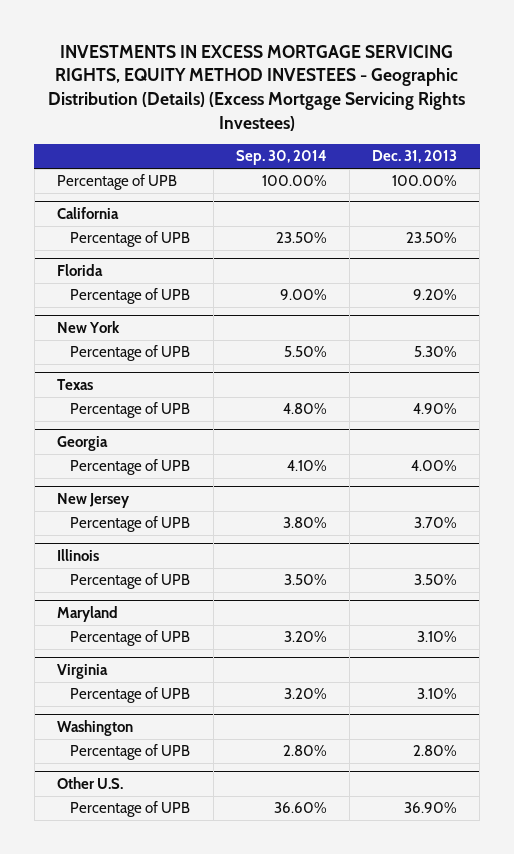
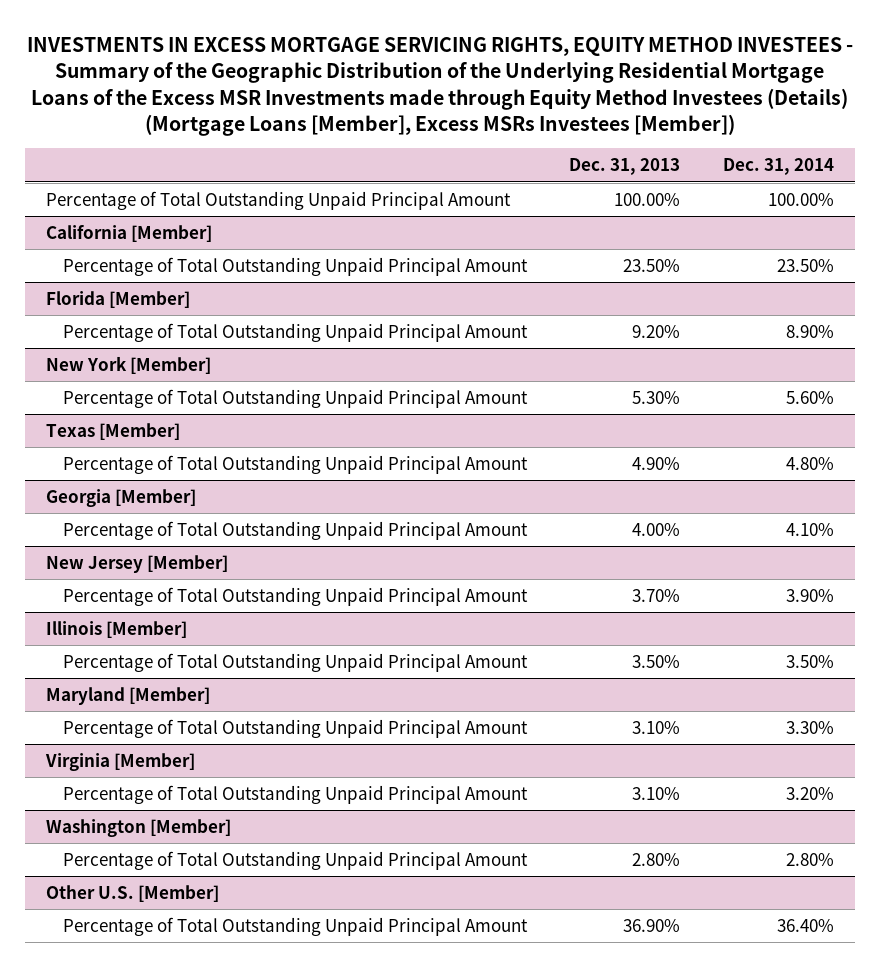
- INVESTMENTS IN EXCESS MORTGAGE SERVICING RIGHTS, EQUITY METHOD INVESTEES - Geographic Distribution (Details) (Excess Mortgage Servicing Rights Investees)
+ INVESTMENTS IN EXCESS MORTGAGE SERVICING RIGHTS, EQUITY METHOD INVESTEES - Summary of the Geographic Distribution of the Underlying Residential Mortgage Loans of the Excess MSR Investments made through Equity Method Investees (Details) (Mortgage Loans [Member], Excess MSRs Investees [Member])
- | Sep. 30, 2014 | Dec. 31, 2013
+ | Dec. 31, 2013 | Dec. 31, 2014
- Percentage of UPB | 100.00% | 100.00%
- California
- Percentage of UPB | 23.50% | 23.50%
- Florida
- Percentage of UPB | 9.00% | 9.20%
- New York
- Percentage of UPB | 5.50% | 5.30%
- Texas
- Percentage of UPB | 4.80% | 4.90%
- Georgia
- Percentage of UPB | 4.10% | 4.00%
- New Jersey
- Percentage of UPB | 3.80% | 3.70%
- Illinois
- Percentage of UPB | 3.50% | 3.50%
- Maryland
- Percentage of UPB | 3.20% | 3.10%
- Virginia
- Percentage of UPB | 3.20% | 3.10%
- Washington
- Percentage of UPB | 2.80% | 2.80%
- Other U.S.
- Percentage of UPB | 36.60% | 36.90%
+ Percentage of Total Outstanding Unpaid Principal Amount | 100.00% | 100.00%
+ California [Member]
+ Percentage of Total Outstanding Unpaid Principal Amount | 23.50% | 23.50%
+ Florida [Member]
+ Percentage of Total Outstanding Unpaid Principal Amount | 9.20% | 8.90%
+ New York [Member]
+ Percentage of Total Outstanding Unpaid Principal Amount | 5.30% | 5.60%
+ Texas [Member]
+ Percentage of Total Outstanding Unpaid Principal Amount | 4.90% | 4.80%
+ Georgia [Member]
+ Percentage of Total Outstanding Unpaid Principal Amount | 4.00% | 4.10%
+ New Jersey [Member]
+ Percentage of Total Outstanding Unpaid Principal Amount | 3.70% | 3.90%
+ Illinois [Member]
+ Percentage of Total Outstanding Unpaid Principal Amount | 3.50% | 3.50%
+ Maryland [Member]
+ Percentage of Total Outstanding Unpaid Principal Amount | 3.10% | 3.30%
+ Virginia [Member]
+ Percentage of Total Outstanding Unpaid Principal Amount | 3.10% | 3.20%
+ Washington [Member]
+ Percentage of Total Outstanding Unpaid Principal Amount | 2.80% | 2.80%
+ Other U.S. [Member]
+ Percentage of Total Outstanding Unpaid Principal Amount | 36.90% | 36.40%

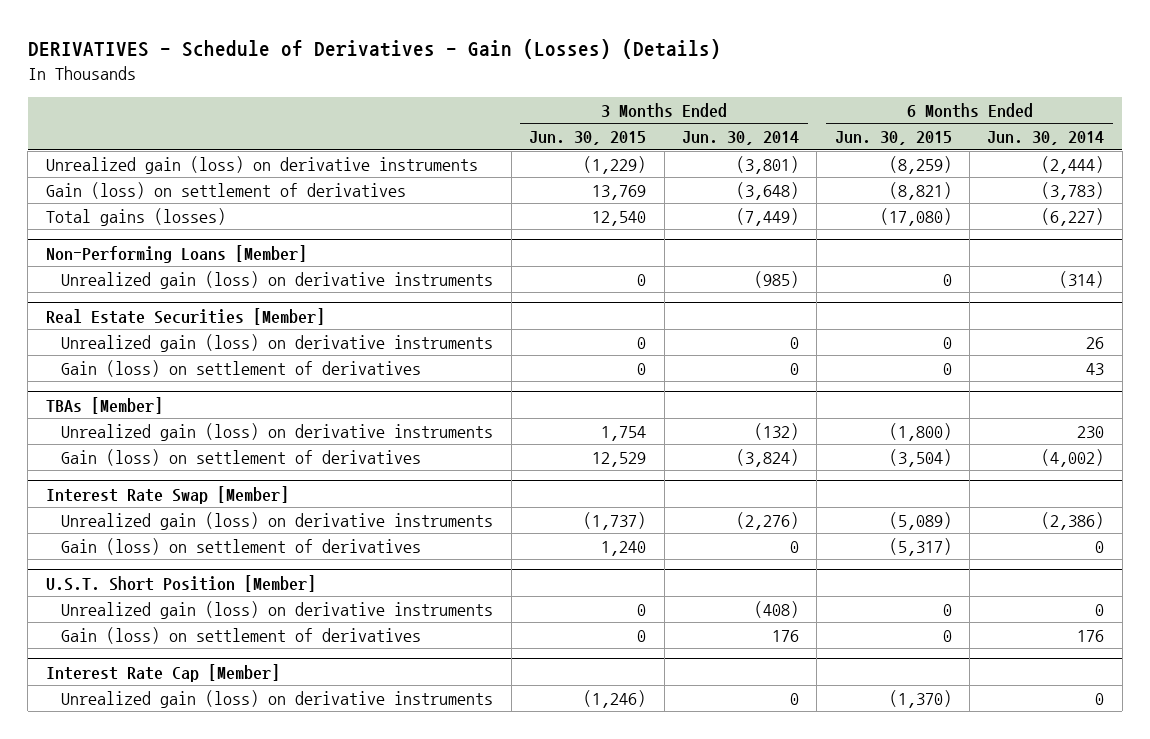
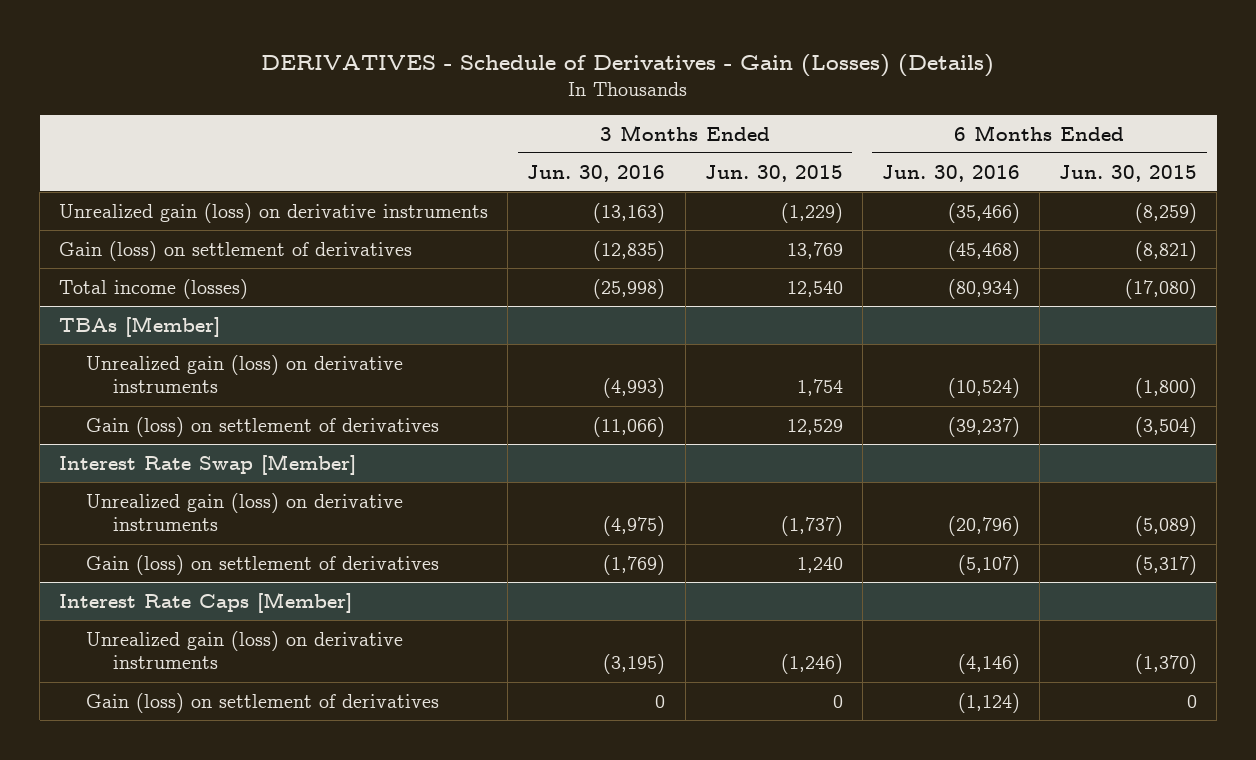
- | 3 Months Ended Jun. 30, 2015 | 3 Months Ended Jun. 30, 2014 | 6 Months Ended Jun. 30, 2015 | 6 Months Ended Jun. 30, 2014
+ | 3 Months Ended Jun. 30, 2016 | 3 Months Ended Jun. 30, 2015 | 6 Months Ended Jun. 30, 2016 | 6 Months Ended Jun. 30, 2015
- Total gains (losses) | 12,540 | (7,449) | (17,080) | (6,227)
- Non-Performing Loans [Member]
- Unrealized gain (loss) on derivative instruments | 0 | (985) | 0 | (314)
- Real Estate Securities [Member]
- Unrealized gain (loss) on derivative instruments | 0 | 0 | 0 | 26
- Gain (loss) on settlement of derivatives | 0 | 0 | 0 | 43
+ Total income (losses) | (25,998) | 12,540 | (80,934) | (17,080)
- U.S.T. Short Position [Member]
- Unrealized gain (loss) on derivative instruments | 0 | (408) | 0 | 0
- Gain (loss) on settlement of derivatives | 0 | 176 | 0 | 176
- Interest Rate Cap [Member]
+ Interest Rate Caps [Member]
+ Gain (loss) on settlement of derivatives | 0 | 0 | (1,124) | 0

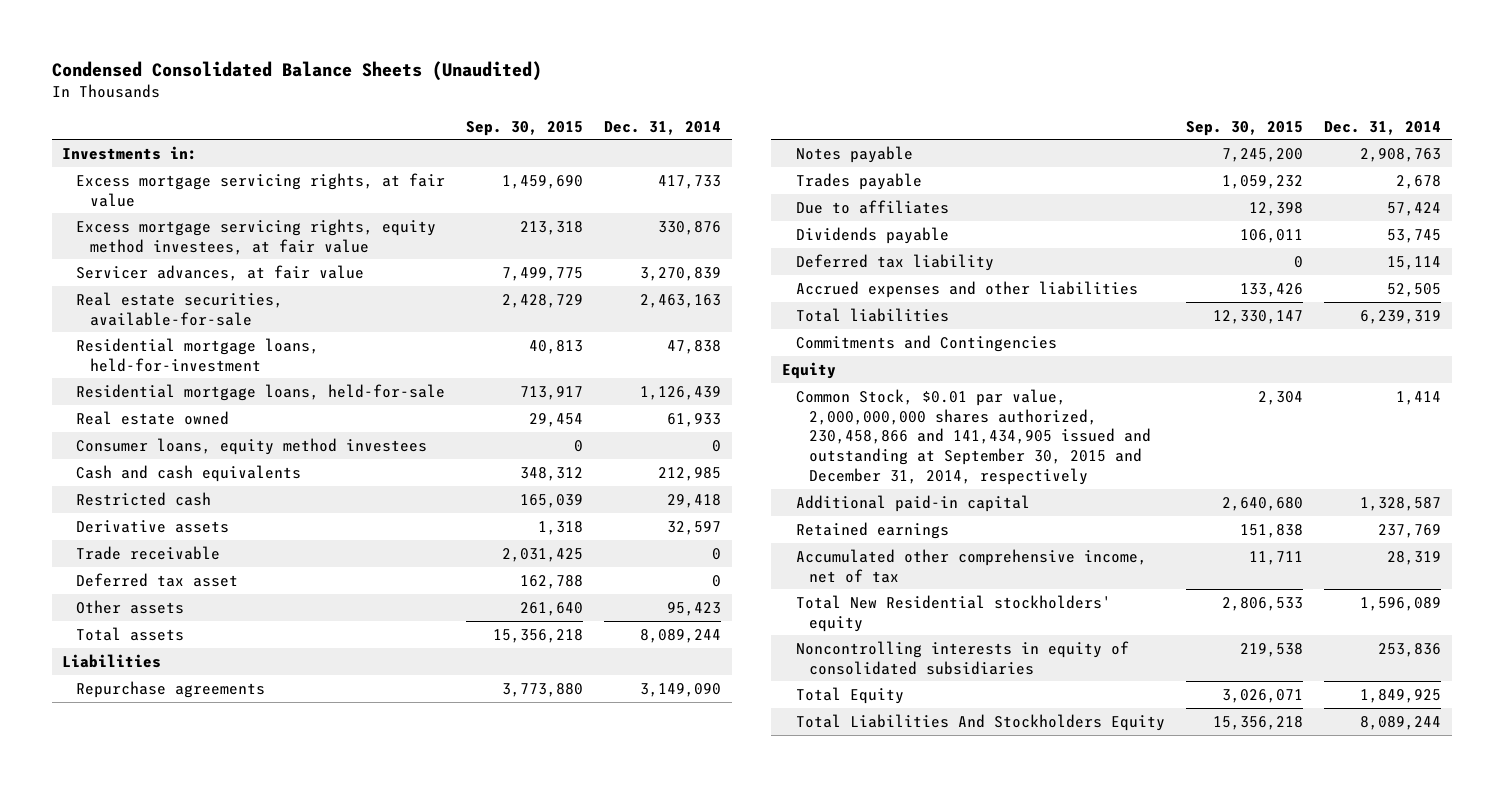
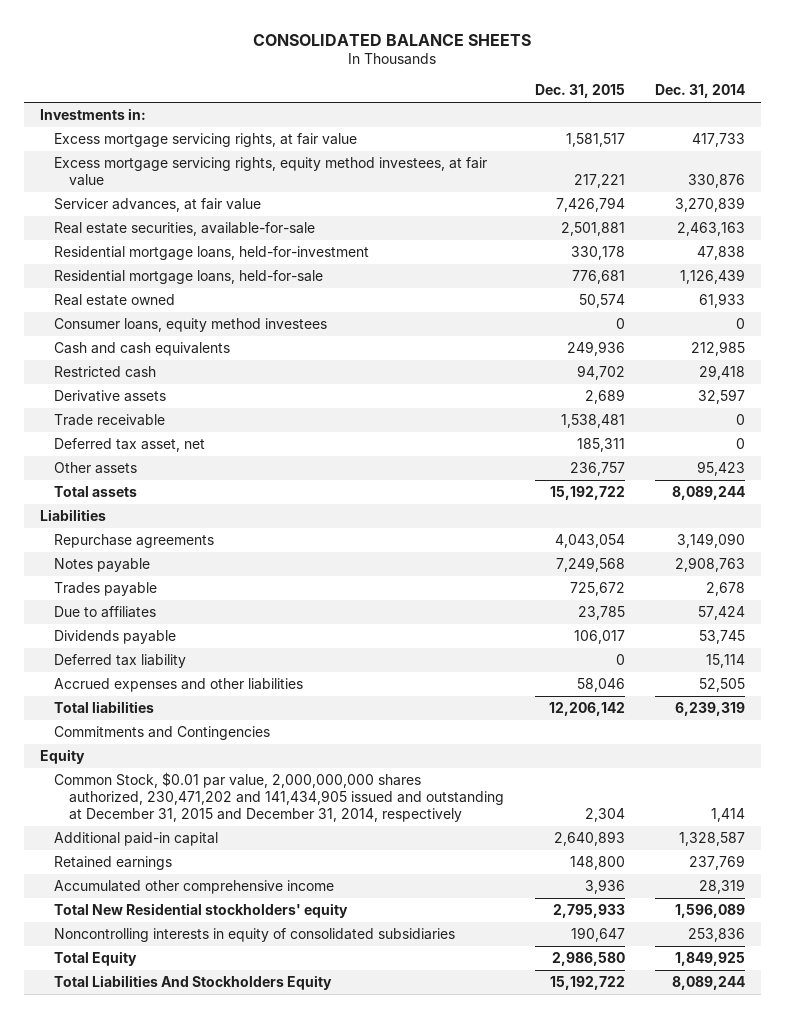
- Condensed Consolidated Balance Sheets (Unaudited)
+ CONSOLIDATED BALANCE SHEETS
- | Sep. 30, 2015 | Dec. 31, 2014
+ | Dec. 31, 2015 | Dec. 31, 2014
- Deferred tax asset | 162,788 | 0
+ Deferred tax asset, net | 185,311 | 0
- Common Stock, $0.01 par value, 2,000,000,000 shares authorized, 230,458,866 and 141,434,905 issued and outstanding at September 30, 2015 and December 31, 2014, respectively | 2,304 | 1,414
+ Common Stock, $0.01 par value, 2,000,000,000 shares authorized, 230,471,202 and 141,434,905 issued and outstanding at December 31, 2015 and December 31, 2014, respectively | 2,304 | 1,414
- Accumulated other comprehensive income, net of tax | 11,711 | 28,319
+ Accumulated other comprehensive income | 3,936 | 28,319

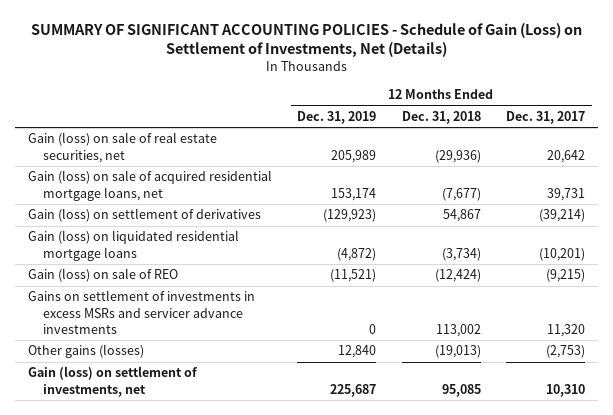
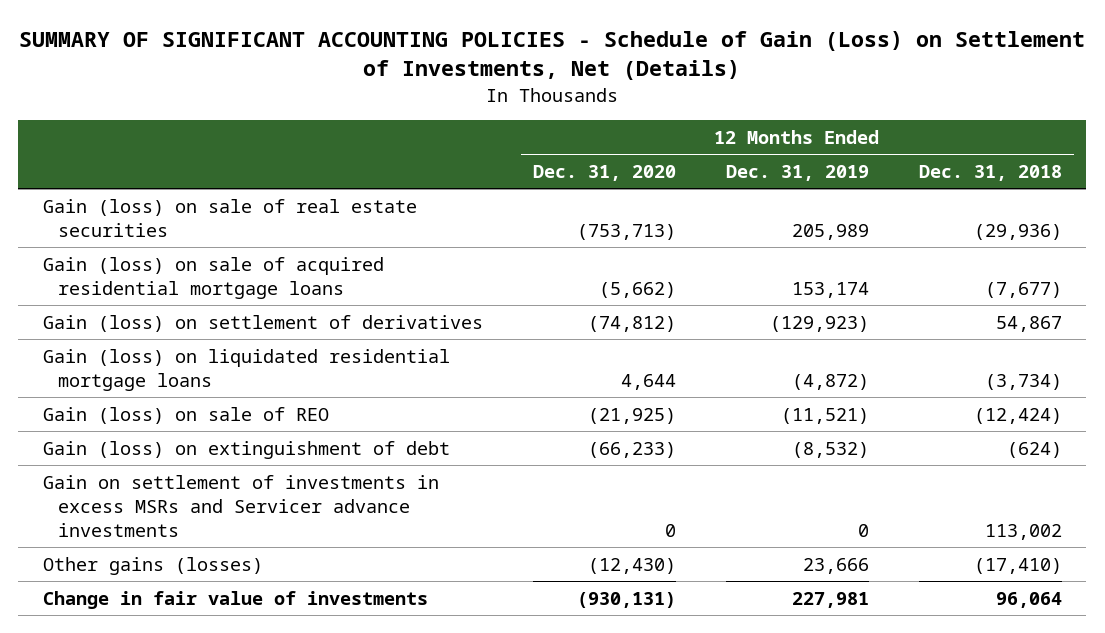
- | 12 Months Ended Dec. 31, 2019 | 12 Months Ended Dec. 31, 2018 | 12 Months Ended Dec. 31, 2017
+ | 12 Months Ended Dec. 31, 2020 | 12 Months Ended Dec. 31, 2019 | 12 Months Ended Dec. 31, 2018
- Gain (loss) on sale of real estate securities, net | 205,989 | (29,936) | 20,642
- Gain (loss) on sale of acquired residential mortgage loans, net | 153,174 | (7,677) | 39,731
+ Gain (loss) on sale of real estate securities | (753,713) | 205,989 | (29,936)
+ Gain (loss) on sale of acquired residential mortgage loans | (5,662) | 153,174 | (7,677)
- Gains on settlement of investments in excess MSRs and servicer advance investments | 0 | 113,002 | 11,320
- Other gains (losses) | 12,840 | (19,013) | (2,753)
- Gain (loss) on settlement of investments, net | 225,687 | 95,085 | 10,310
+ Gain (loss) on extinguishment of debt | (66,233) | (8,532) | (624)
+ Gain on settlement of investments in excess MSRs and Servicer advance investments | 0 | 0 | 113,002
+ Other gains (losses) | (12,430) | 23,666 | (17,410)
+ Change in fair value of investments | (930,131) | 227,981 | 96,064

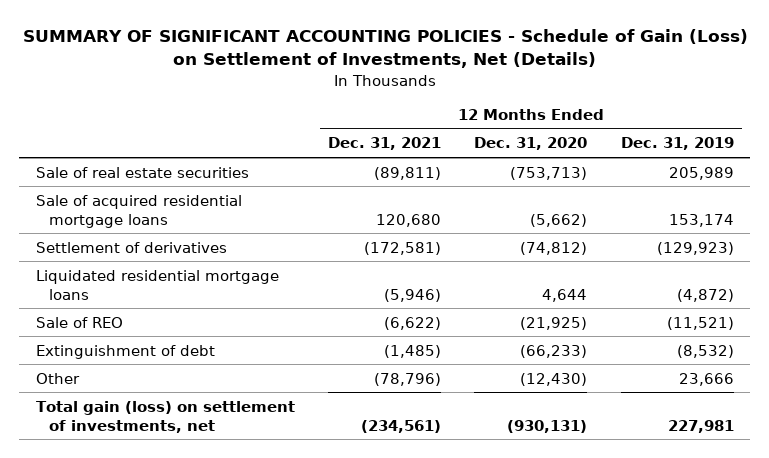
- | 12 Months Ended Dec. 31, 2020 | 12 Months Ended Dec. 31, 2019 | 12 Months Ended Dec. 31, 2018
+ | 12 Months Ended Dec. 31, 2021 | 12 Months Ended Dec. 31, 2020 | 12 Months Ended Dec. 31, 2019
- Gain (loss) on sale of real estate securities | (753,713) | 205,989 | (29,936)
- Gain (loss) on sale of acquired residential mortgage loans | (5,662) | 153,174 | (7,677)
- Gain (loss) on settlement of derivatives | (74,812) | (129,923) | 54,867
- Gain (loss) on liquidated residential mortgage loans | 4,644 | (4,872) | (3,734)
- Gain (loss) on sale of REO | (21,925) | (11,521) | (12,424)
- Gain (loss) on extinguishment of debt | (66,233) | (8,532) | (624)
- Gain on settlement of investments in excess MSRs and Servicer advance investments | 0 | 0 | 113,002
- Other gains (losses) | (12,430) | 23,666 | (17,410)
- Change in fair value of investments | (930,131) | 227,981 | 96,064
+ Sale of real estate securities | (89,811) | (753,713) | 205,989
+ Sale of acquired residential mortgage loans | 120,680 | (5,662) | 153,174
+ Settlement of derivatives | (172,581) | (74,812) | (129,923)
+ Liquidated residential mortgage loans | (5,946) | 4,644 | (4,872)
+ Sale of REO | (6,622) | (21,925) | (11,521)
+ Extinguishment of debt | (1,485) | (66,233) | (8,532)
+ Other | (78,796) | (12,430) | 23,666
+ Total gain (loss) on settlement of investments, net | (234,561) | (930,131) | 227,981

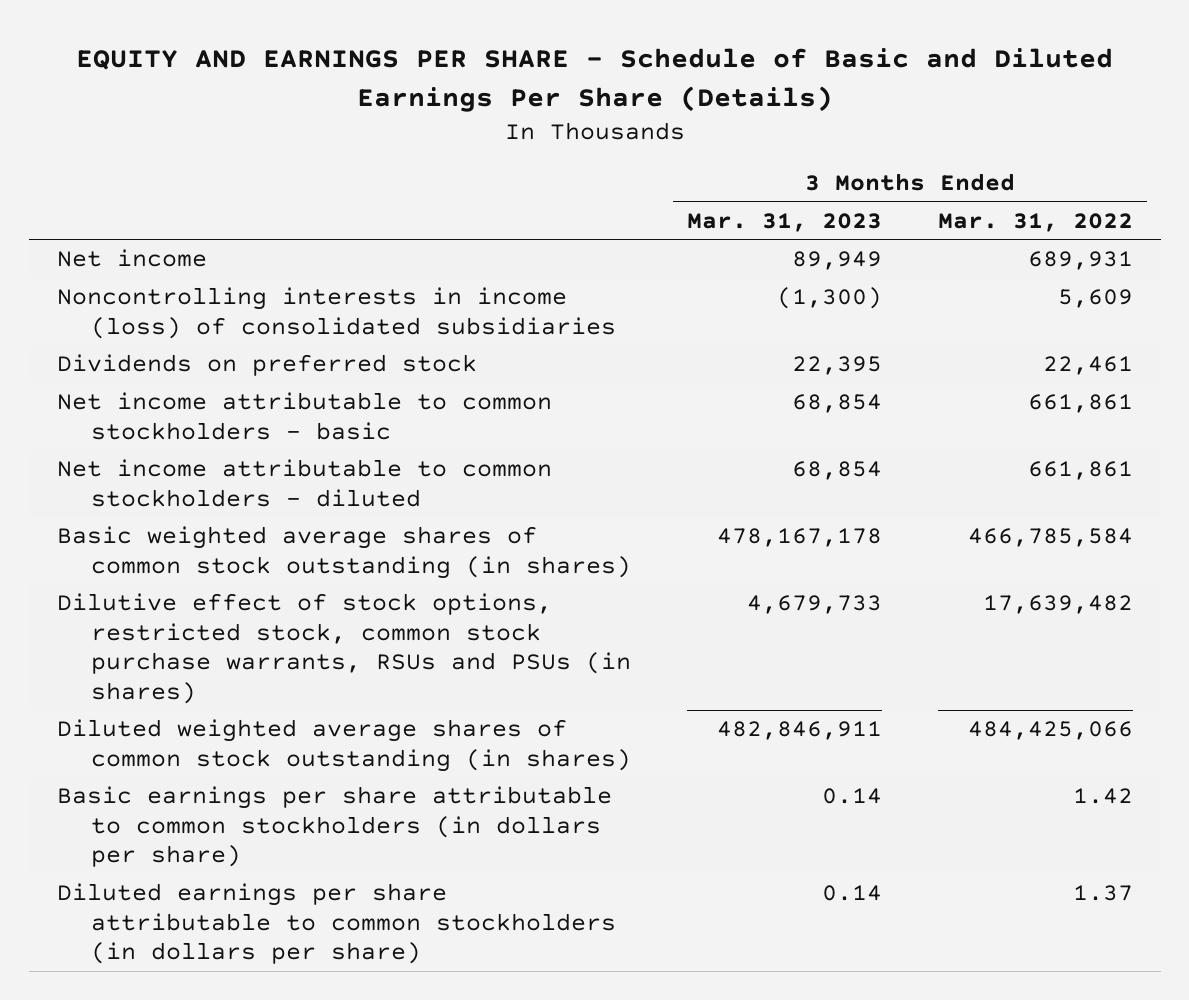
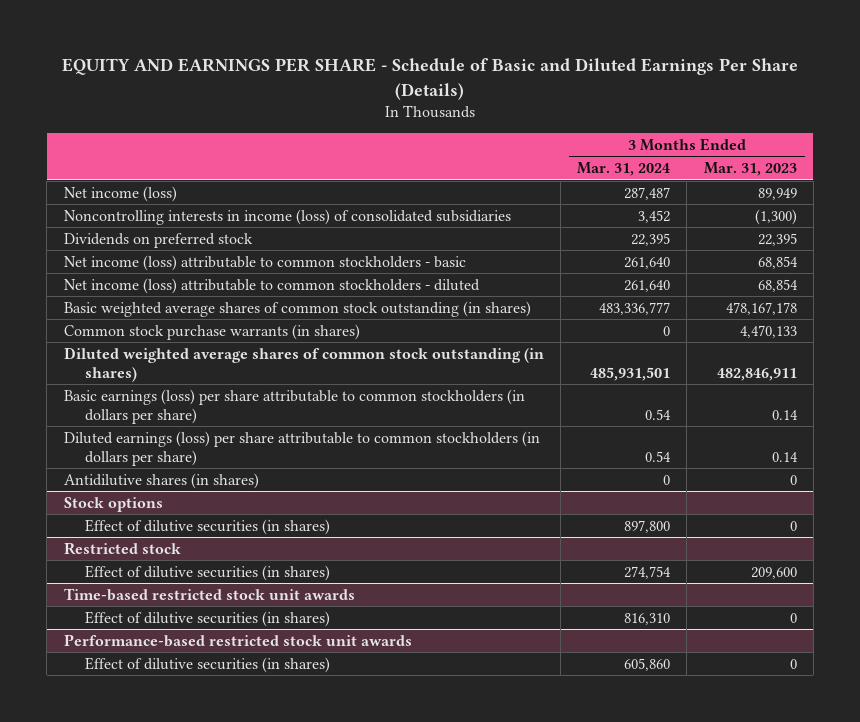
- | 3 Months Ended Mar. 31, 2023 | 3 Months Ended Mar. 31, 2022
+ | 3 Months Ended Mar. 31, 2024 | 3 Months Ended Mar. 31, 2023
- Net income | 89,949 | 689,931
+ Net income (loss) | 287,487 | 89,949
- Net income attributable to common stockholders - basic | 68,854 | 661,861
- Net income attributable to common stockholders - diluted | 68,854 | 661,861
+ Net income (loss) attributable to common stockholders - basic | 261,640 | 68,854
+ Net income (loss) attributable to common stockholders - diluted | 261,640 | 68,854
- Dilutive effect of stock options, restricted stock, common stock purchase warrants, RSUs and PSUs (in shares) | 4,679,733 | 17,639,482
+ Common stock purchase warrants (in shares) | 0 | 4,470,133
- Basic earnings per share attributable to common stockholders (in dollars per share) | 0.14 | 1.42
- Diluted earnings per share attributable to common stockholders (in dollars per share) | 0.14 | 1.37
+ Basic earnings (loss) per share attributable to common stockholders (in dollars per share) | 0.54 | 0.14
+ Diluted earnings (loss) per share attributable to common stockholders (in dollars per share) | 0.54 | 0.14
+ Antidilutive shares (in shares) | 0 | 0
+ Stock options
+ Effect of dilutive securities (in shares) | 897,800 | 0
+ Restricted stock
+ Effect of dilutive securities (in shares) | 274,754 | 209,600
+ Time-based restricted stock unit awards
+ Effect of dilutive securities (in shares) | 816,310 | 0
+ Performance-based restricted stock unit awards
+ Effect of dilutive securities (in shares) | 605,860 | 0

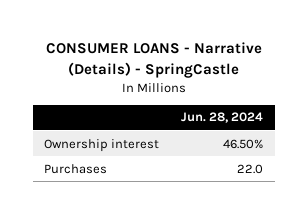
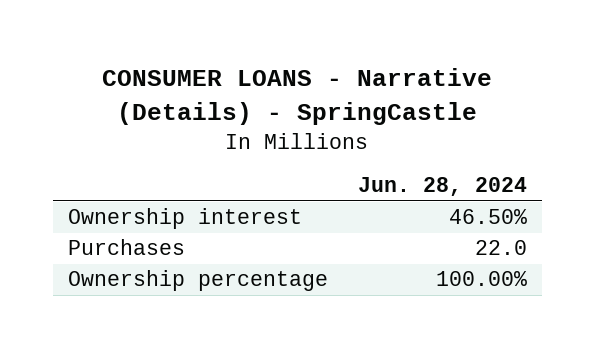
+ Ownership percentage | 100.00%

